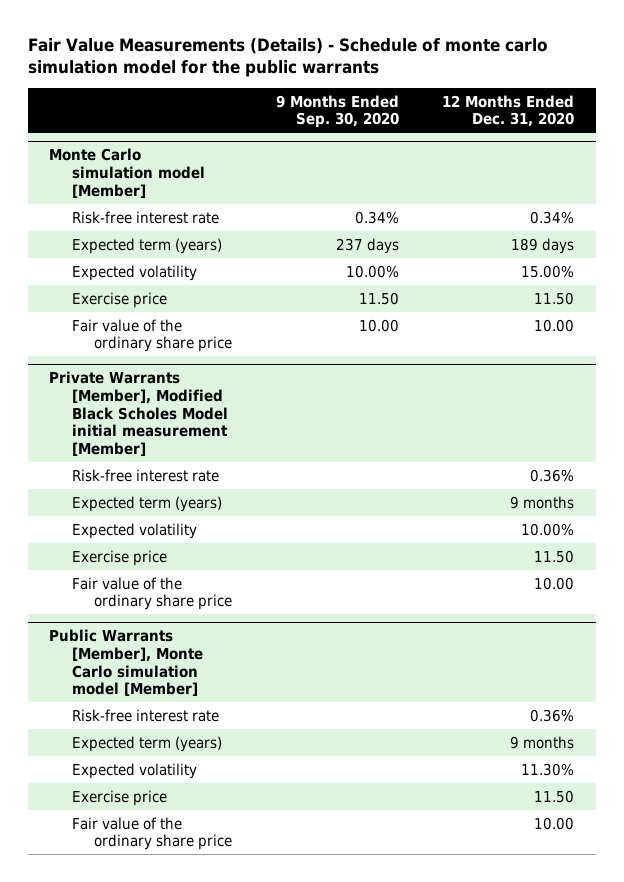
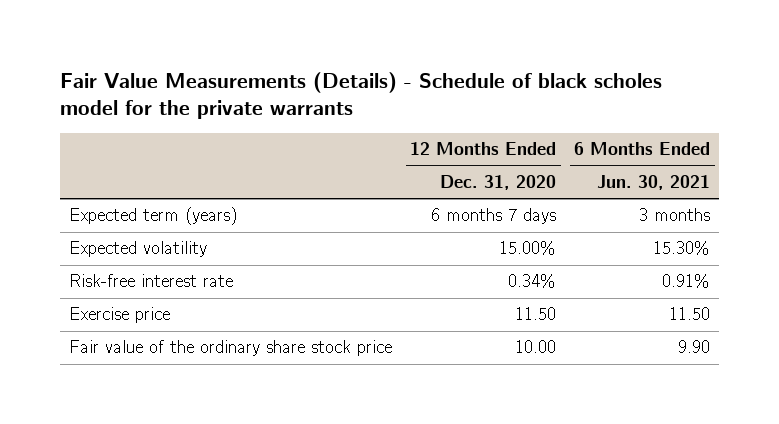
- Fair Value Measurements (Details) - Schedule of monte carlo simulation model for the public warrants
+ Fair Value Measurements (Details) - Schedule of black scholes model for the private warrants
- | 9 Months Ended Sep. 30, 2020 | 12 Months Ended Dec. 31, 2020
+ | 12 Months Ended Dec. 31, 2020 | 6 Months Ended Jun. 30, 2021
- Monte Carlo simulation model [Member]
- Risk-free interest rate | 0.34% | 0.34%
- Expected term (years) | 237 days | 189 days
+ Expected term (years) | 6 months 7 days | 3 months
- Exercise price | 11.50 | 11.50
- Fair value of the ordinary share price | 10.00 | 10.00
- Private Warrants [Member], Modified Black Scholes Model initial measurement [Member]
- Risk-free interest rate | | 0.36%
- Expected term (years) | | 9 months
- Expected volatility | | 10.00%
- Exercise price | | 11.50
- Fair value of the ordinary share price | | 10.00
- Public Warrants [Member], Monte Carlo simulation model [Member]
- Risk-free interest rate | | 0.36%
- Expected term (years) | | 9 months
- Expected volatility | | 11.30%
+ Risk-free interest rate | 0.34% | 0.91%
- Fair value of the ordinary share price | | 10.00
+ Fair value of the ordinary share stock price | 10.00 | 9.90

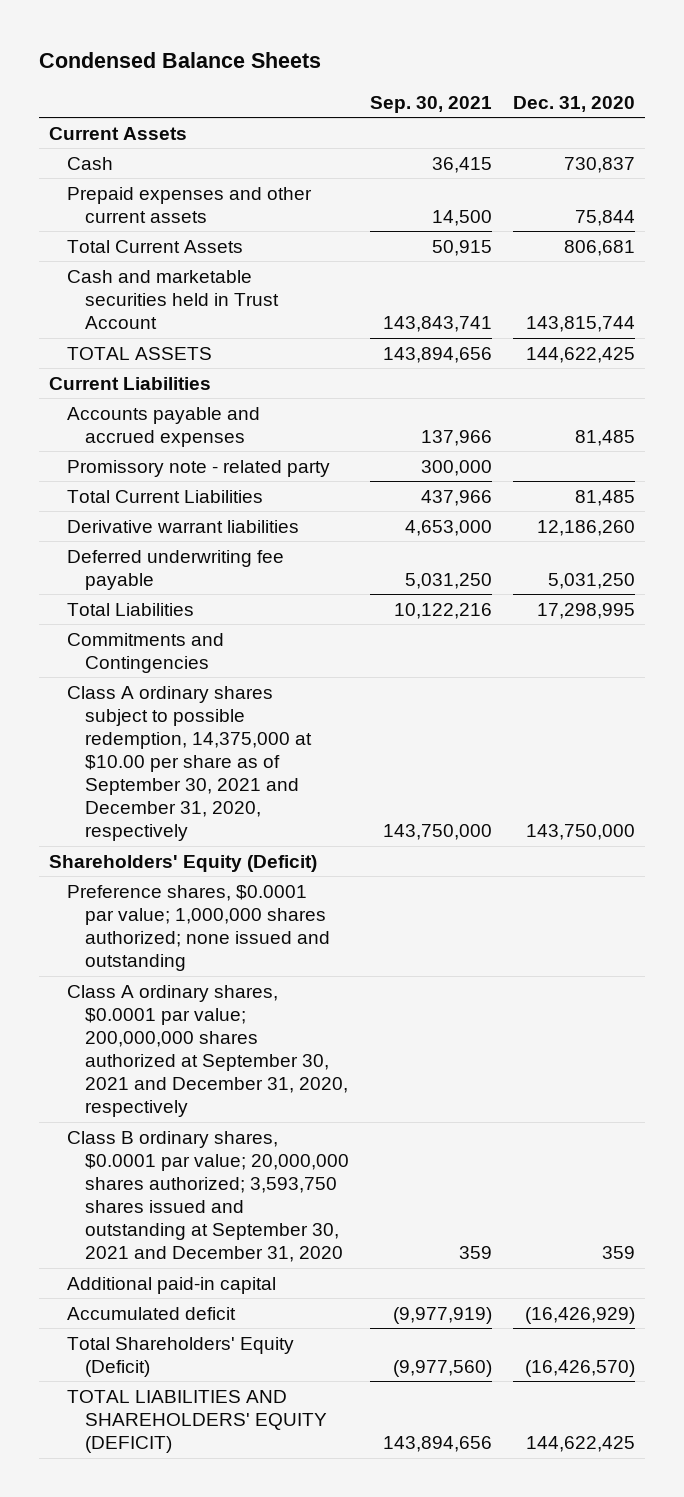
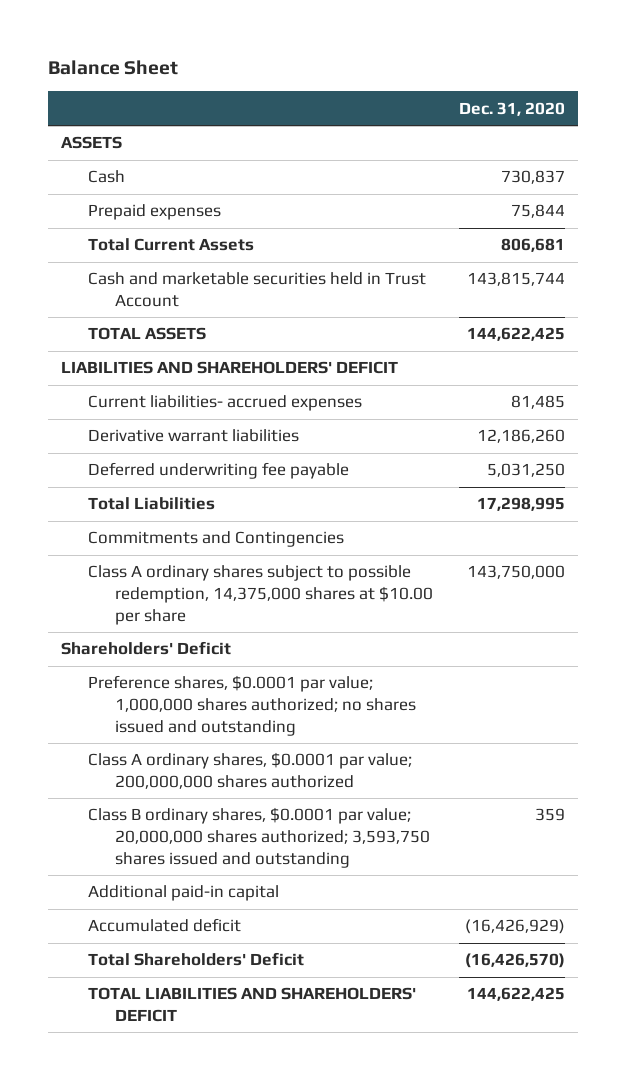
- Condensed Balance Sheets
+ Balance Sheet
- | Sep. 30, 2021 | Dec. 31, 2020
+ | Dec. 31, 2020
- Current Assets
+ ASSETS
- Prepaid expenses and other current assets | 14,500 | 75,844
+ Prepaid expenses | 75,844
- Current Liabilities
- Accounts payable and accrued expenses | 137,966 | 81,485
- Promissory note - related party | 300,000 |
- Total Current Liabilities | 437,966 | 81,485
+ LIABILITIES AND SHAREHOLDERS' DEFICIT
+ Current liabilities- accrued expenses | 81,485
- Class A ordinary shares subject to possible redemption, 14,375,000 at $10.00 per share as of September 30, 2021 and December 31, 2020, respectively | 143,750,000 | 143,750,000
- Shareholders' Equity (Deficit)
- Preference shares, $0.0001 par value; 1,000,000 shares authorized; none issued and outstanding
- Class A ordinary shares, $0.0001 par value; 200,000,000 shares authorized at September 30, 2021 and December 31, 2020, respectively
- Class B ordinary shares, $0.0001 par value; 20,000,000 shares authorized; 3,593,750 shares issued and outstanding at September 30, 2021 and December 31, 2020 | 359 | 359
+ Class A ordinary shares subject to possible redemption, 14,375,000 shares at $10.00 per share | 143,750,000
+ Shareholders' Deficit
+ Preference shares, $0.0001 par value; 1,000,000 shares authorized; no shares issued and outstanding
+ Class A ordinary shares, $0.0001 par value; 200,000,000 shares authorized
+ Class B ordinary shares, $0.0001 par value; 20,000,000 shares authorized; 3,593,750 shares issued and outstanding | 359
- Total Shareholders' Equity (Deficit) | (9,977,560) | (16,426,570)
- TOTAL LIABILITIES AND SHAREHOLDERS' EQUITY (DEFICIT) | 143,894,656 | 144,622,425
+ Total Shareholders' Deficit | (16,426,570)
+ TOTAL LIABILITIES AND SHAREHOLDERS' DEFICIT | 144,622,425

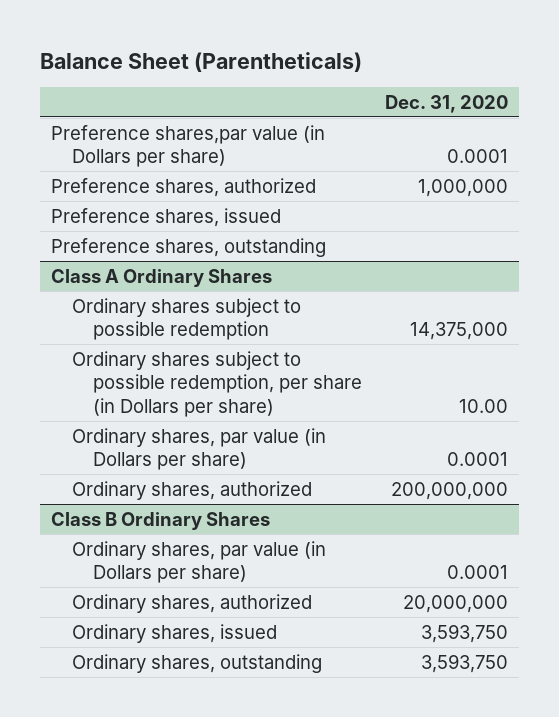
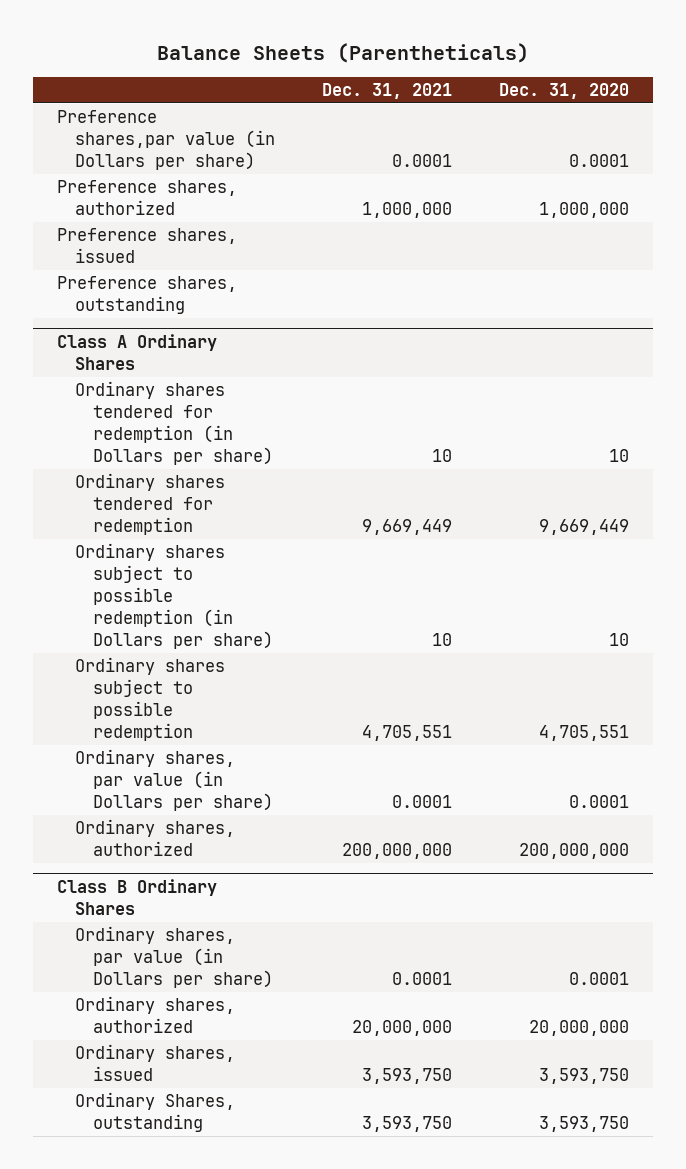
- Balance Sheet (Parentheticals)
+ Balance Sheets (Parentheticals)
- | Dec. 31, 2020
+ | Dec. 31, 2021 | Dec. 31, 2020
@ Class A Ordinary Shares
- Ordinary shares subject to possible redemption | 14,375,000
- Ordinary shares subject to possible redemption, per share (in Dollars per share) | 10.00
+ Ordinary shares tendered for redemption (in Dollars per share) | 10 | 10
+ Ordinary shares tendered for redemption | 9,669,449 | 9,669,449
+ Ordinary shares subject to possible redemption (in Dollars per share) | 10 | 10
+ Ordinary shares subject to possible redemption | 4,705,551 | 4,705,551
@ Class B Ordinary Shares
- Ordinary shares, outstanding | 3,593,750
+ Ordinary Shares, outstanding | 3,593,750 | 3,593,750

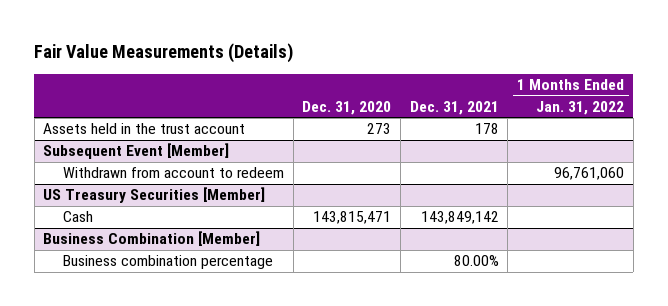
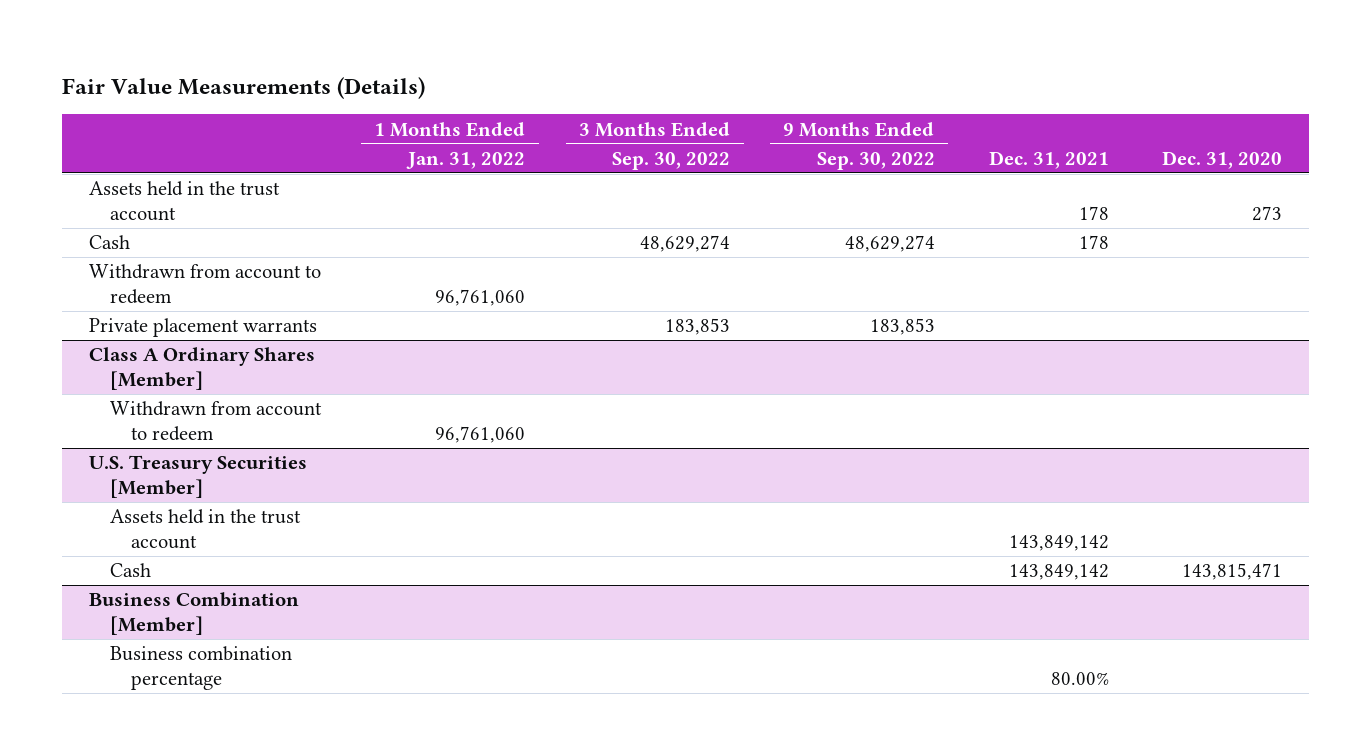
- | Dec. 31, 2020 | Dec. 31, 2021 | 1 Months Ended Jan. 31, 2022
+ | 1 Months Ended Jan. 31, 2022 | 3 Months Ended Sep. 30, 2022 | 9 Months Ended Sep. 30, 2022 | Dec. 31, 2021 | Dec. 31, 2020
- Subsequent Event [Member]
+ Cash | | 48,629,274 | 48,629,274 | 178 |
- US Treasury Securities [Member]
+ Private placement warrants | | 183,853 | 183,853 | |
+ Class A Ordinary Shares [Member]
+ Withdrawn from account to redeem | 96,761,060 | | | |
+ U.S. Treasury Securities [Member]
+ Assets held in the trust account | | | | 143,849,142 |

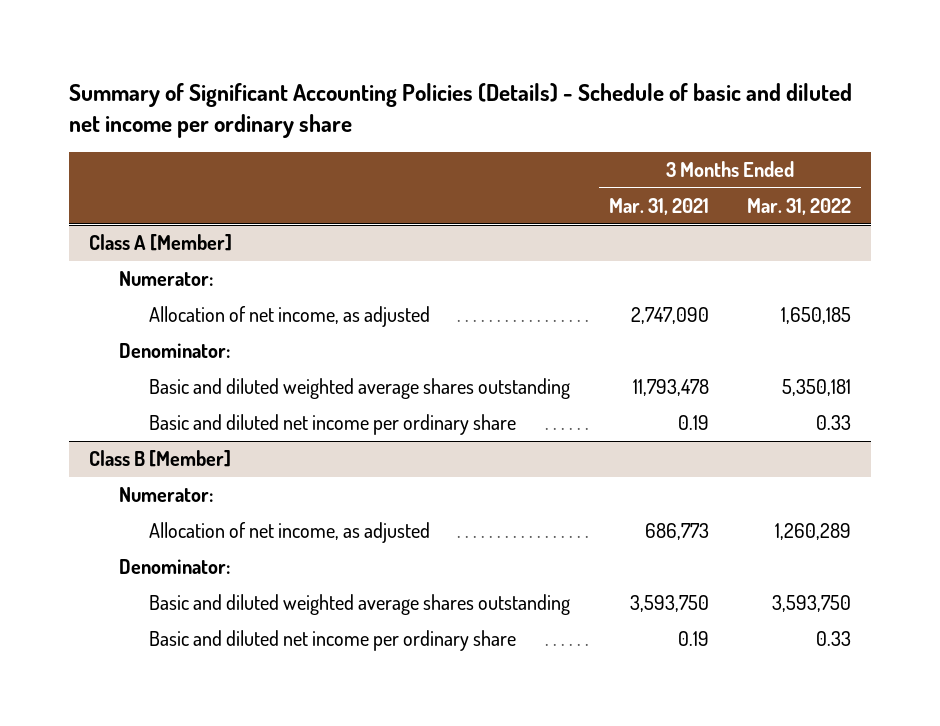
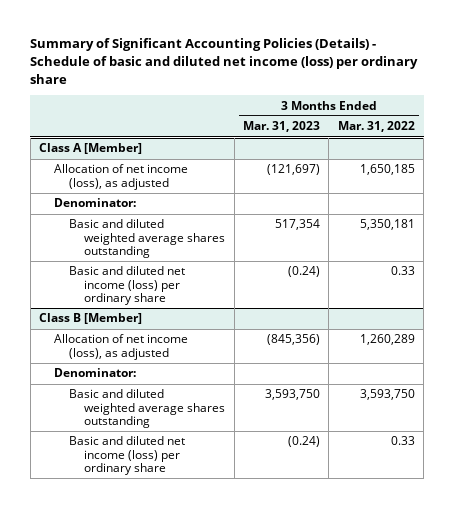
- Summary of Significant Accounting Policies (Details) - Schedule of basic and diluted net income per ordinary share
+ Summary of Significant Accounting Policies (Details) - Schedule of basic and diluted net income (loss) per ordinary share
- | 3 Months Ended Mar. 31, 2021 | 3 Months Ended Mar. 31, 2022
+ | 3 Months Ended Mar. 31, 2023 | 3 Months Ended Mar. 31, 2022
@ Class A [Member]
- Numerator:
- Allocation of net income, as adjusted | 2,747,090 | 1,650,185
+ Allocation of net income (loss), as adjusted | (121,697) | 1,650,185
- Basic and diluted net income per ordinary share | 0.19 | 0.33
+ Basic and diluted net income (loss) per ordinary share | (0.24) | 0.33
@ Class B [Member]
- Numerator:
- Allocation of net income, as adjusted | 686,773 | 1,260,289
+ Allocation of net income (loss), as adjusted | (845,356) | 1,260,289
- Basic and diluted net income per ordinary share | 0.19 | 0.33
+ Basic and diluted net income (loss) per ordinary share | (0.24) | 0.33

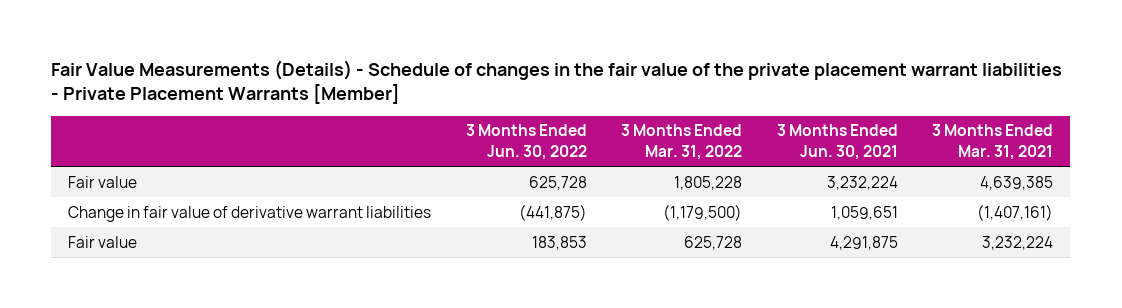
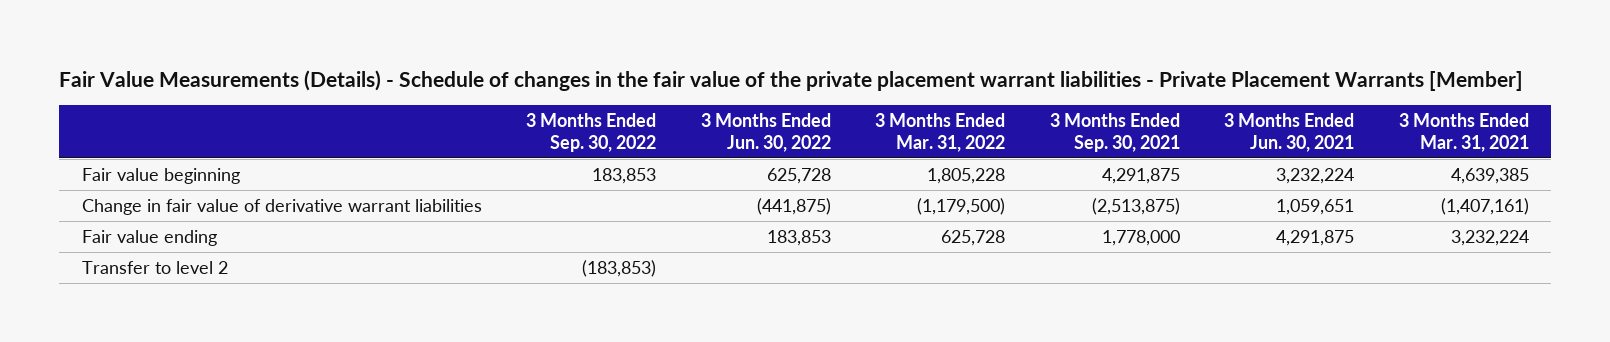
- | 3 Months Ended Jun. 30, 2022 | 3 Months Ended Mar. 31, 2022 | 3 Months Ended Jun. 30, 2021 | 3 Months Ended Mar. 31, 2021
+ | 3 Months Ended Sep. 30, 2022 | 3 Months Ended Jun. 30, 2022 | 3 Months Ended Mar. 31, 2022 | 3 Months Ended Sep. 30, 2021 | 3 Months Ended Jun. 30, 2021 | 3 Months Ended Mar. 31, 2021
- Fair value | 625,728 | 1,805,228 | 3,232,224 | 4,639,385
+ Fair value beginning | 183,853 | 625,728 | 1,805,228 | 4,291,875 | 3,232,224 | 4,639,385
- Fair value | 183,853 | 625,728 | 4,291,875 | 3,232,224
+ Fair value ending | | 183,853 | 625,728 | 1,778,000 | 4,291,875 | 3,232,224
+ Transfer to level 2 | (183,853) | | | | |

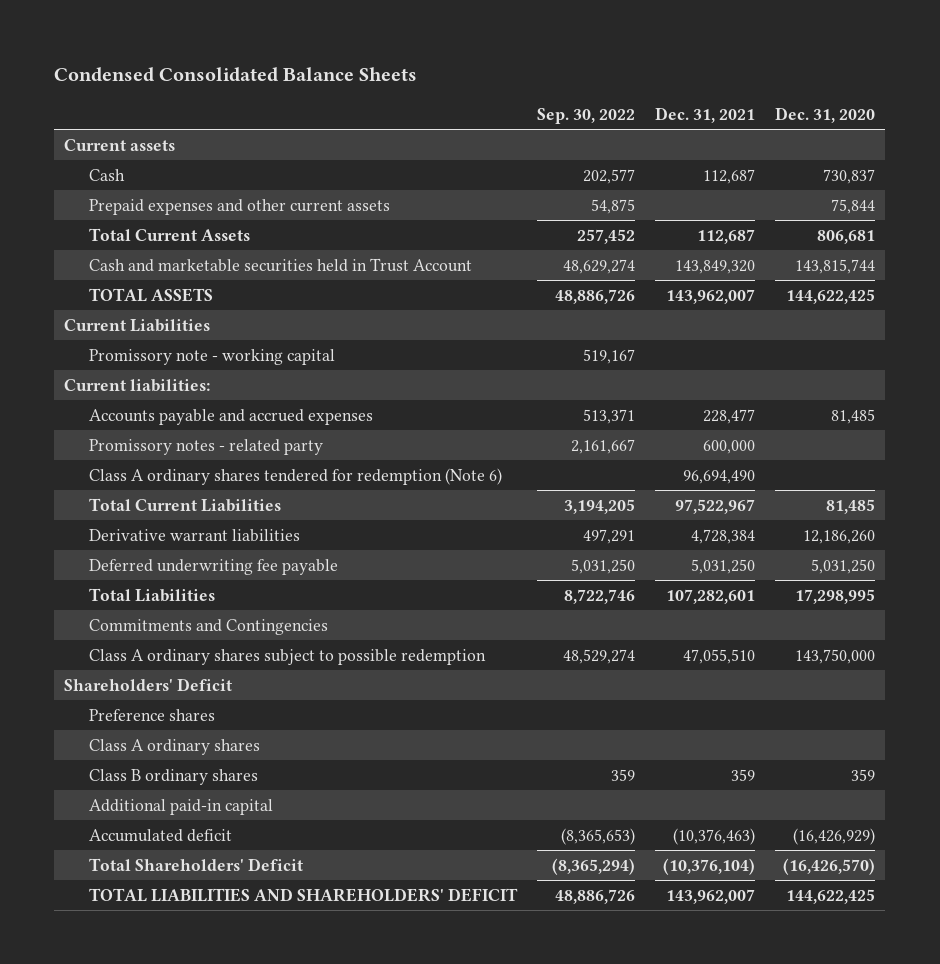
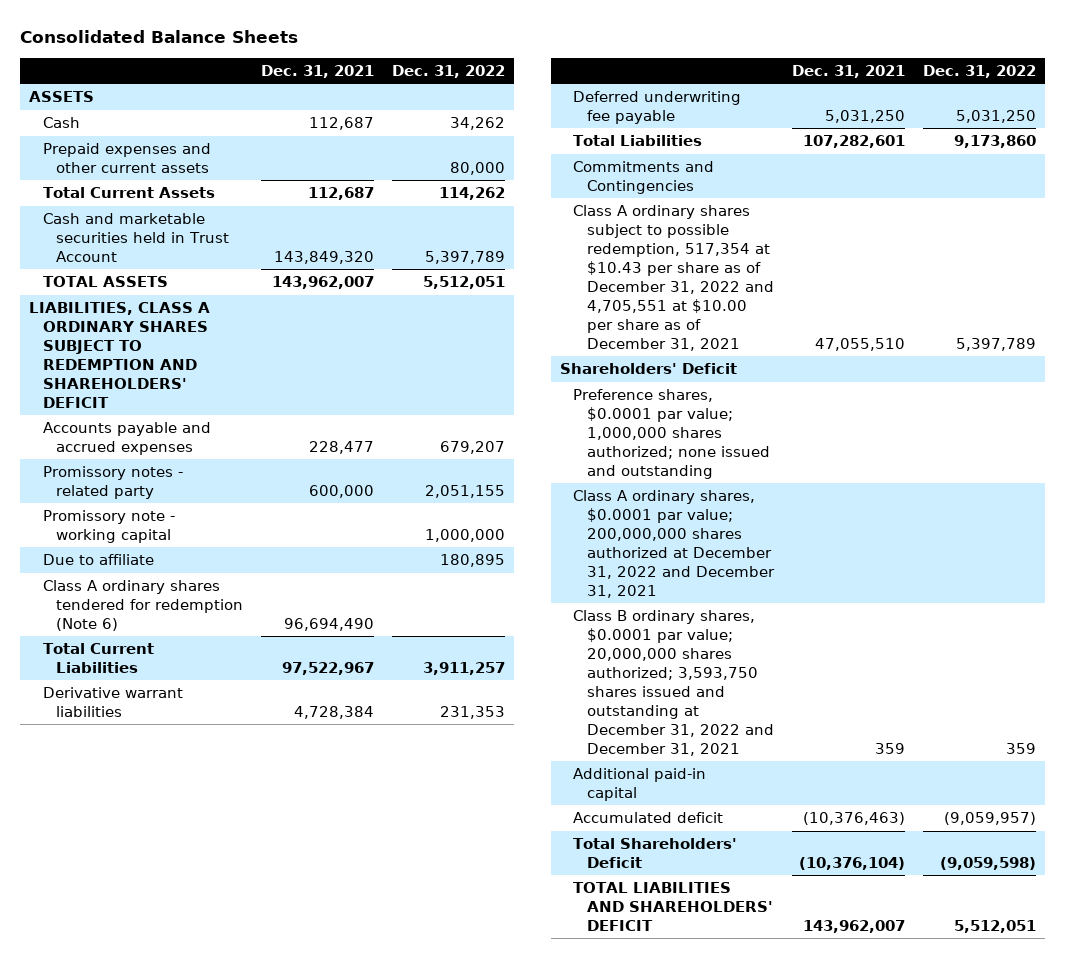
- Condensed Consolidated Balance Sheets
+ Consolidated Balance Sheets
- | Sep. 30, 2022 | Dec. 31, 2021 | Dec. 31, 2020
+ | Dec. 31, 2021 | Dec. 31, 2022
- Current assets
+ ASSETS
- Current Liabilities
- Current liabilities:
+ LIABILITIES, CLASS A ORDINARY SHARES SUBJECT TO REDEMPTION AND SHAREHOLDERS' DEFICIT
moved down: Promissory note - working capital | | 1,000,000
+ Due to affiliate | | 180,895
- Class A ordinary shares subject to possible redemption | 48,529,274 | 47,055,510 | 143,750,000
+ Class A ordinary shares subject to possible redemption, 517,354 at $10.43 per share as of December 31, 2022 and 4,705,551 at $10.00 per share as of December 31, 2021 | 47,055,510 | 5,397,789
- Preference shares
- Class A ordinary shares
- Class B ordinary shares | 359 | 359 | 359
+ Preference shares, $0.0001 par value; 1,000,000 shares authorized; none issued and outstanding
+ Class A ordinary shares, $0.0001 par value; 200,000,000 shares authorized at December 31, 2022 and December 31, 2021
+ Class B ordinary shares, $0.0001 par value; 20,000,000 shares authorized; 3,593,750 shares issued and outstanding at December 31, 2022 and December 31, 2021 | 359 | 359

